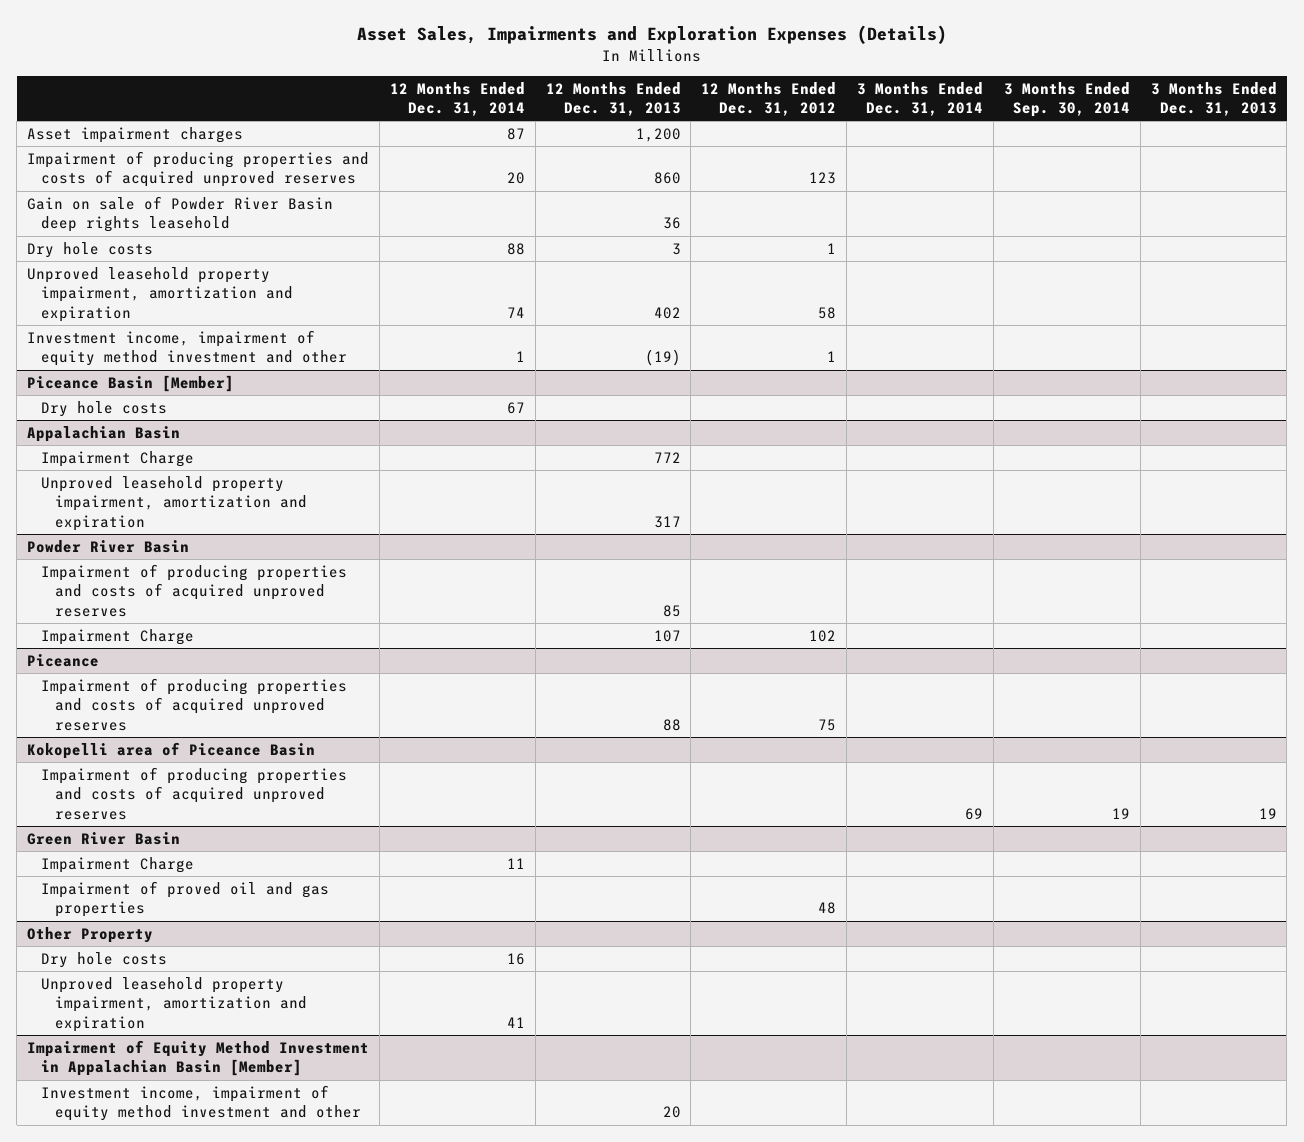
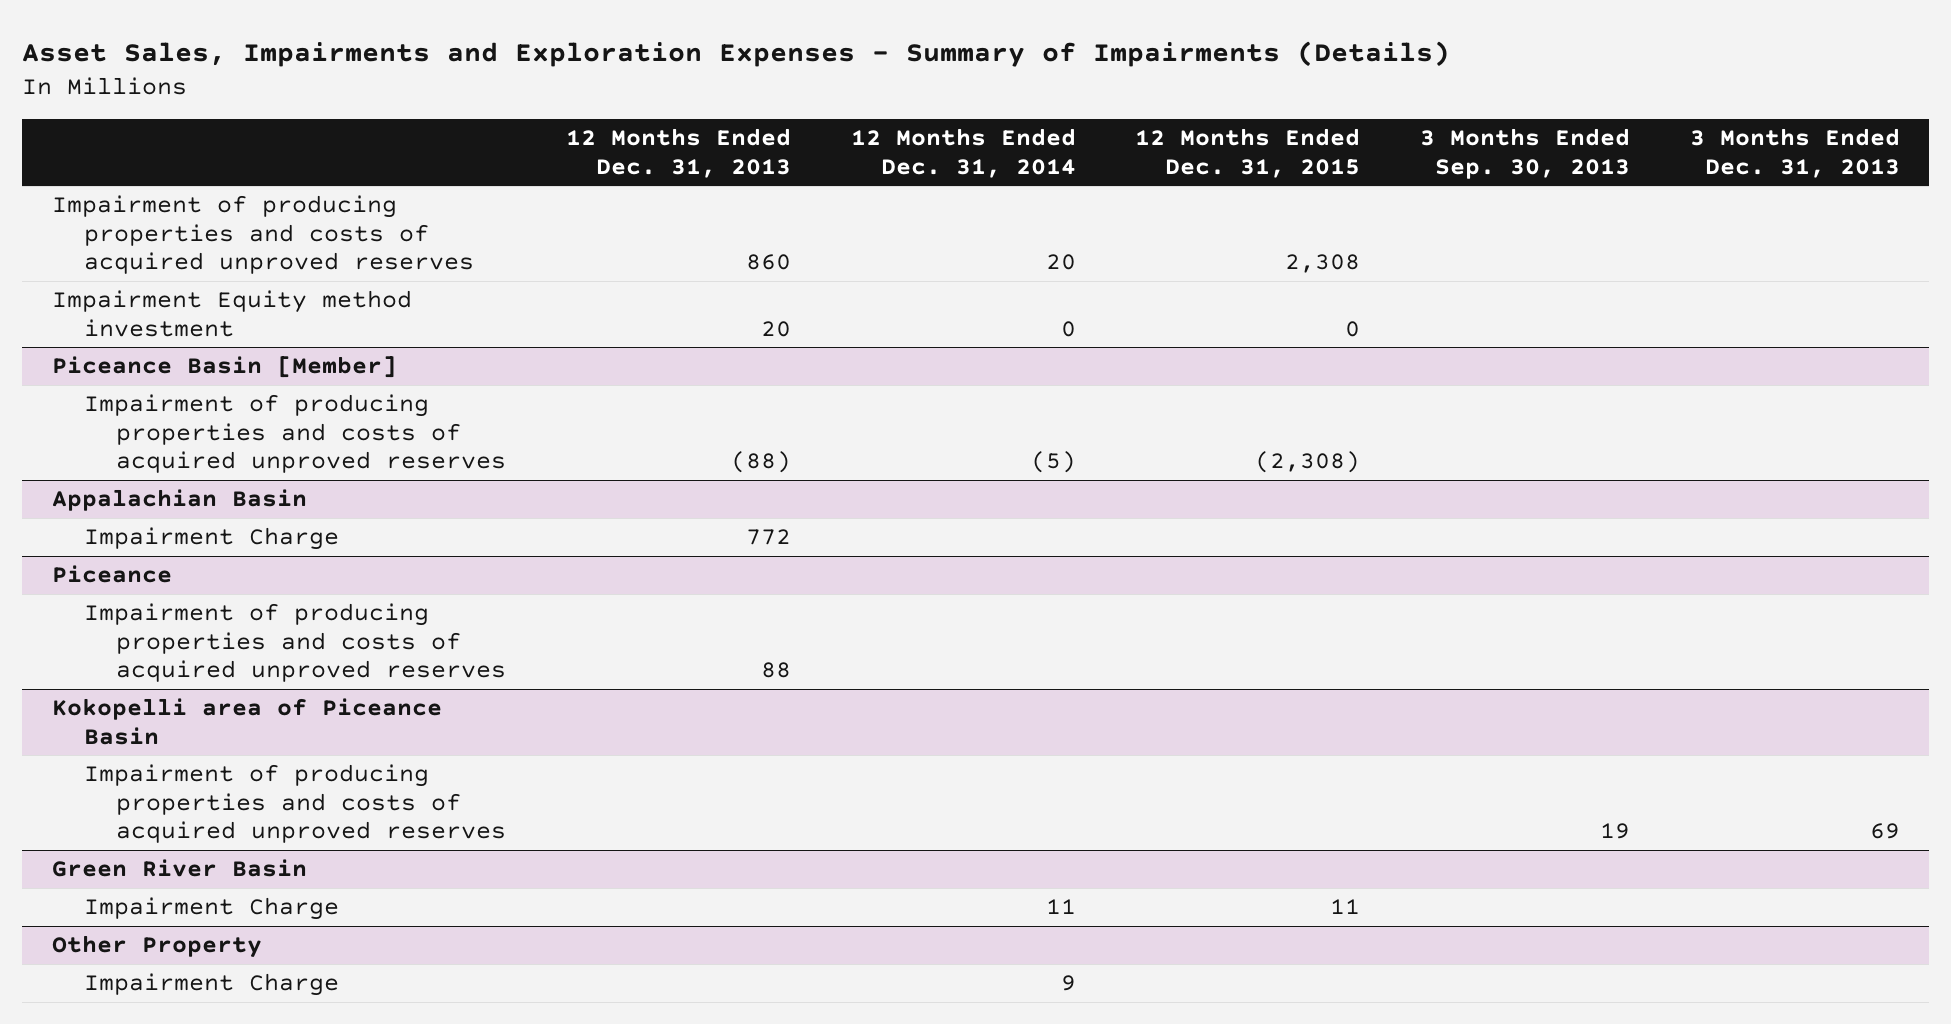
- Asset Sales, Impairments and Exploration Expenses (Details)
+ Asset Sales, Impairments and Exploration Expenses - Summary of Impairments (Details)
- | 12 Months Ended Dec. 31, 2014 | 12 Months Ended Dec. 31, 2013 | 12 Months Ended Dec. 31, 2012 | 3 Months Ended Dec. 31, 2014 | 3 Months Ended Sep. 30, 2014 | 3 Months Ended Dec. 31, 2013
+ | 12 Months Ended Dec. 31, 2013 | 12 Months Ended Dec. 31, 2014 | 12 Months Ended Dec. 31, 2015 | 3 Months Ended Sep. 30, 2013 | 3 Months Ended Dec. 31, 2013
- Asset impairment charges | 87 | 1,200 | | | |
- Gain on sale of Powder River Basin deep rights leasehold | | 36 | | | |
- Dry hole costs | 88 | 3 | 1 | | |
- Unproved leasehold property impairment, amortization and expiration | 74 | 402 | 58 | | |
- Investment income, impairment of equity method investment and other | 1 | (19) | 1 | | |
+ Impairment Equity method investment | 20 | 0 | 0 | |
@ Piceance Basin [Member]
- Dry hole costs | 67 | | | | |
+ Impairment of producing properties and costs of acquired unproved reserves | (88) | (5) | (2,308) | |
@ Appalachian Basin
- Unproved leasehold property impairment, amortization and expiration | | 317 | | | |
- Powder River Basin
- Impairment of producing properties and costs of acquired unproved reserves | | 85 | | | |
- Impairment Charge | | 107 | 102 | | |
@ Kokopelli area of Piceance Basin
- Impairment of producing properties and costs of acquired unproved reserves | | | | 69 | 19 | 19
+ Impairment of producing properties and costs of acquired unproved reserves | | | | 19 | 69
@ Green River Basin
- Impairment of proved oil and gas properties | | | 48 | | |
@ Other Property
- Dry hole costs | 16 | | | | |
- Unproved leasehold property impairment, amortization and expiration | 41 | | | | |
- Impairment of Equity Method Investment in Appalachian Basin [Member]
- Investment income, impairment of equity method investment and other | | 20 | | | |
@ Other Property
+ Impairment Charge | | 9 | | |

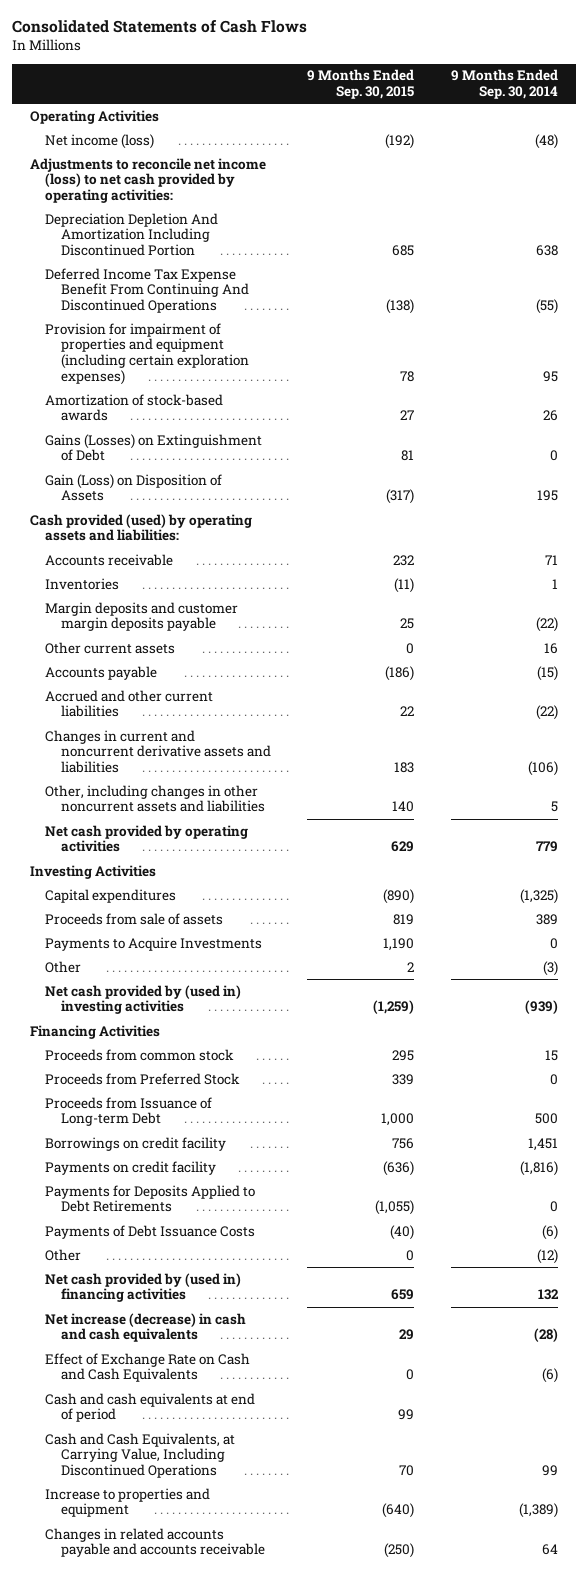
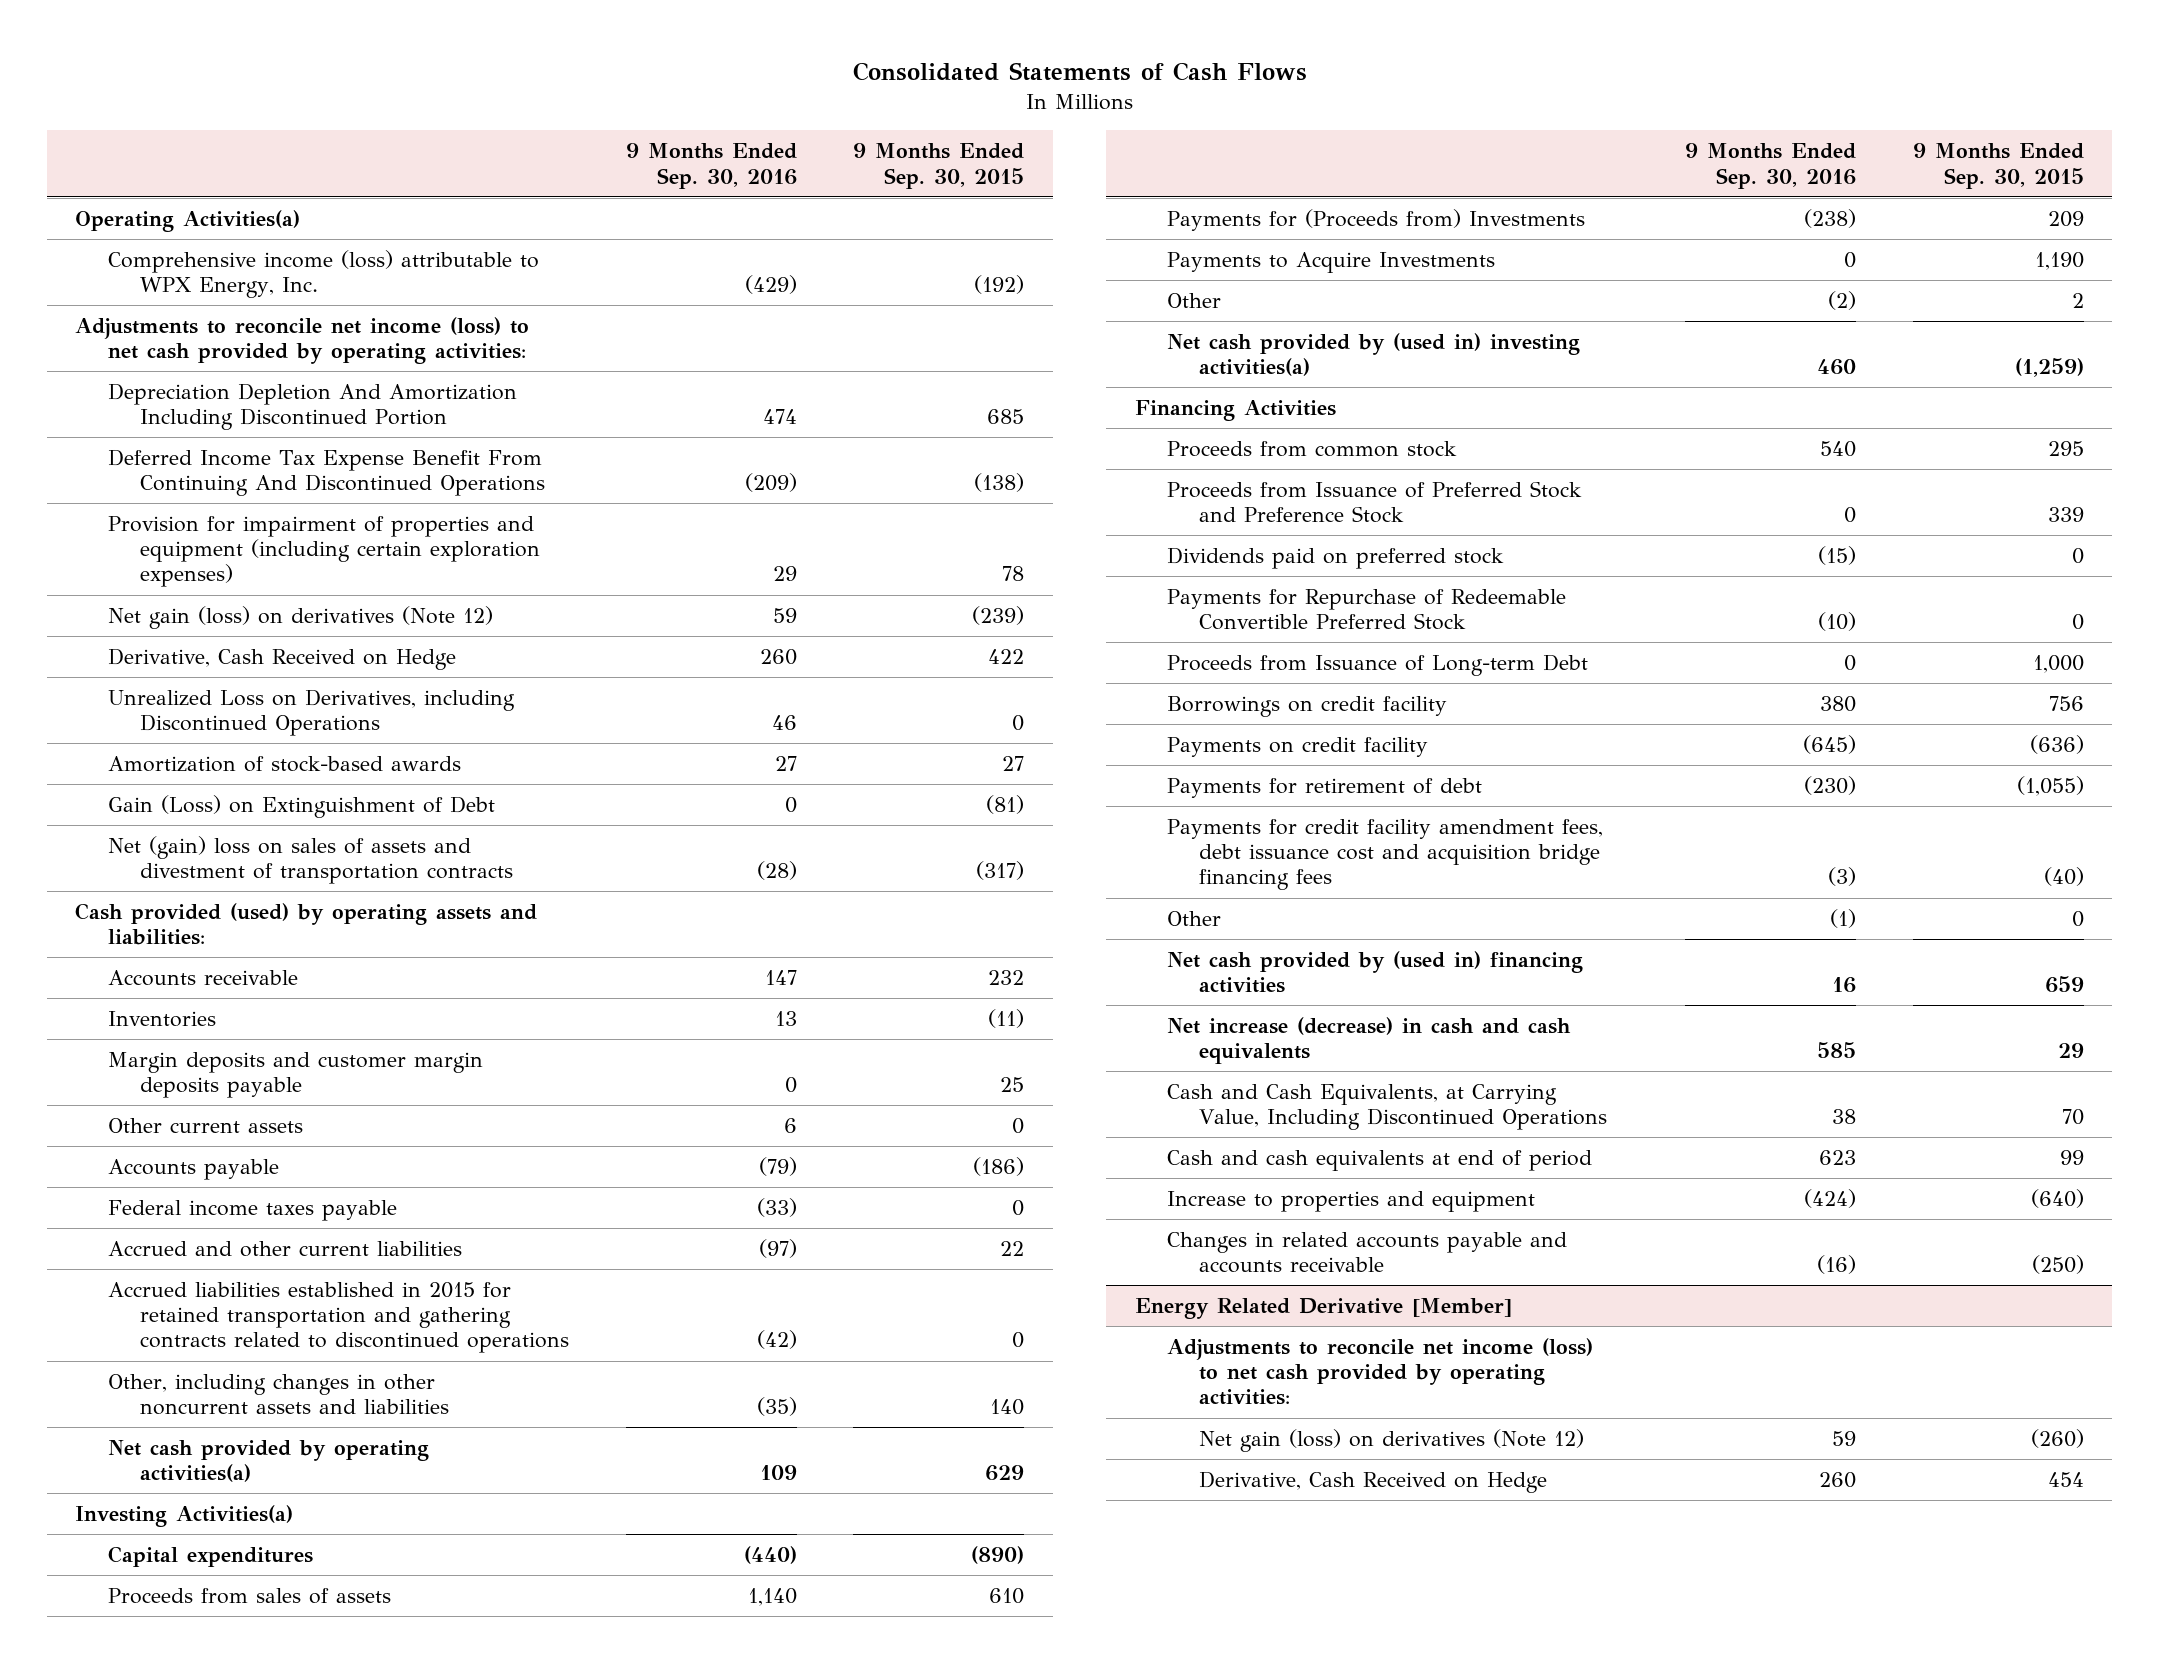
- | 9 Months Ended Sep. 30, 2015 | 9 Months Ended Sep. 30, 2014
+ | 9 Months Ended Sep. 30, 2016 | 9 Months Ended Sep. 30, 2015
- Operating Activities
- Net income (loss) | (192) | (48)
+ Operating Activities(a)
+ Comprehensive income (loss) attributable to WPX Energy, Inc. | (429) | (192)
+ Net gain (loss) on derivatives (Note 12) | 59 | (239)
+ Derivative, Cash Received on Hedge | 260 | 422
+ Unrealized Loss on Derivatives, including Discontinued Operations | 46 | 0
- Gains (Losses) on Extinguishment of Debt | 81 | 0
- Gain (Loss) on Disposition of Assets | (317) | 195
+ Gain (Loss) on Extinguishment of Debt | 0 | (81)
+ Net (gain) loss on sales of assets and divestment of transportation contracts | (28) | (317)
+ Federal income taxes payable | (33) | 0
- Changes in current and noncurrent derivative assets and liabilities | 183 | (106)
+ Accrued liabilities established in 2015 for retained transportation and gathering contracts related to discontinued operations | (42) | 0
- Net cash provided by operating activities | 629 | 779
- Investing Activities
+ Net cash provided by operating activities(a) | 109 | 629
+ Investing Activities(a)
- Proceeds from sale of assets | 819 | 389
+ Proceeds from sales of assets | 1,140 | 610
+ Payments for (Proceeds from) Investments | (238) | 209
- Net cash provided by (used in) investing activities | (1,259) | (939)
+ Net cash provided by (used in) investing activities(a) | 460 | (1,259)
- Proceeds from Preferred Stock | 339 | 0
+ Proceeds from Issuance of Preferred Stock and Preference Stock | 0 | 339
+ Dividends paid on preferred stock | (15) | 0
+ Payments for Repurchase of Redeemable Convertible Preferred Stock | (10) | 0
- Payments for Deposits Applied to Debt Retirements | (1,055) | 0
- Payments of Debt Issuance Costs | (40) | (6)
+ Payments for retirement of debt | (230) | (1,055)
+ Payments for credit facility amendment fees, debt issuance cost and acquisition bridge financing fees | (3) | (40)
- Effect of Exchange Rate on Cash and Cash Equivalents | 0 | (6)
moved down: Cash and cash equivalents at end of period | 623 | 99
+ Energy Related Derivative [Member]
+ Adjustments to reconcile net income (loss) to net cash provided by operating activities:
+ Net gain (loss) on derivatives (Note 12) | 59 | (260)
+ Derivative, Cash Received on Hedge | 260 | 454

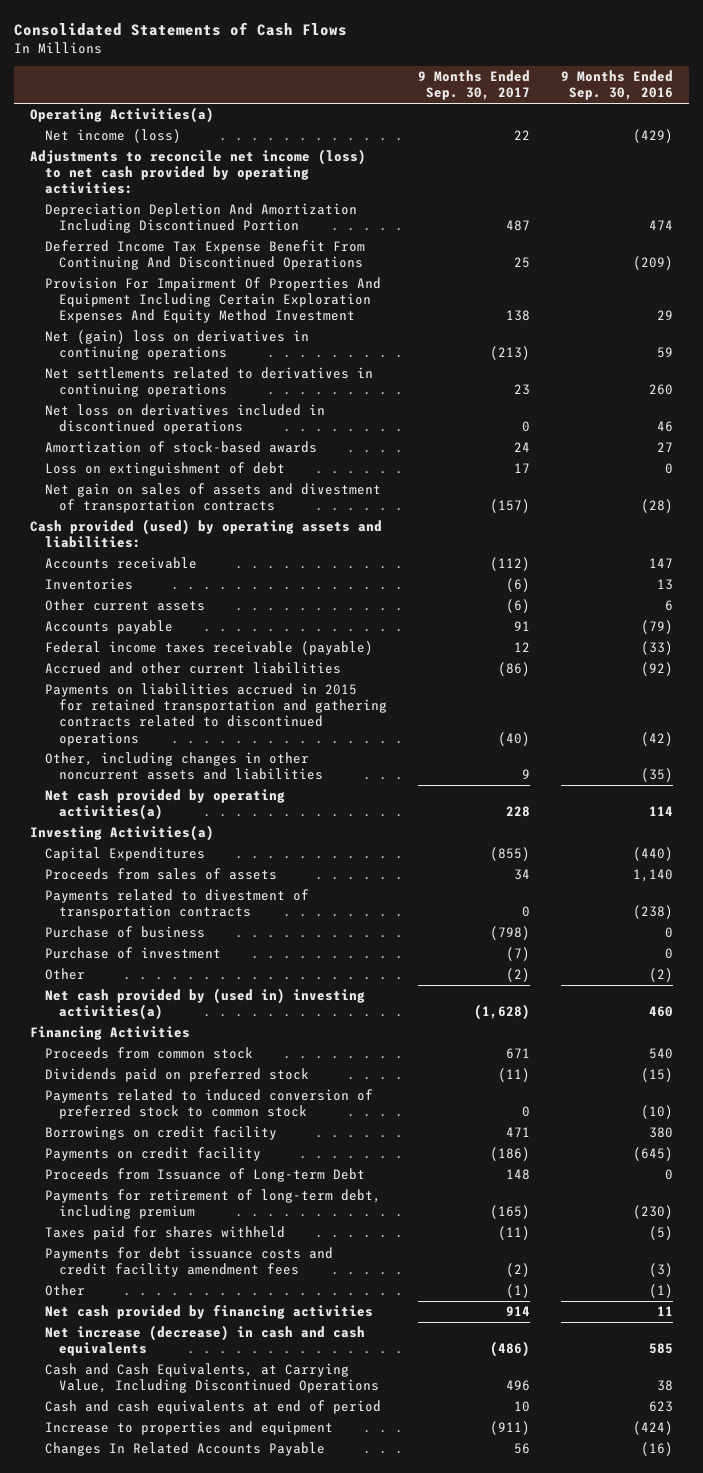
- | 9 Months Ended Sep. 30, 2016 | 9 Months Ended Sep. 30, 2015
+ | 9 Months Ended Sep. 30, 2017 | 9 Months Ended Sep. 30, 2016
- Comprehensive income (loss) attributable to WPX Energy, Inc. | (429) | (192)
+ Net income (loss) | 22 | (429)
- Provision for impairment of properties and equipment (including certain exploration expenses) | 29 | 78
- Net gain (loss) on derivatives (Note 12) | 59 | (239)
- Derivative, Cash Received on Hedge | 260 | 422
- Unrealized Loss on Derivatives, including Discontinued Operations | 46 | 0
+ Provision For Impairment Of Properties And Equipment Including Certain Exploration Expenses And Equity Method Investment | 138 | 29
+ Net (gain) loss on derivatives in continuing operations | (213) | 59
+ Net settlements related to derivatives in continuing operations | 23 | 260
+ Net loss on derivatives included in discontinued operations | 0 | 46
- Gain (Loss) on Extinguishment of Debt | 0 | (81)
- Net (gain) loss on sales of assets and divestment of transportation contracts | (28) | (317)
+ Loss on extinguishment of debt | 17 | 0
+ Net gain on sales of assets and divestment of transportation contracts | (157) | (28)
- Margin deposits and customer margin deposits payable | 0 | 25
- Federal income taxes payable | (33) | 0
- Accrued and other current liabilities | (97) | 22
- Accrued liabilities established in 2015 for retained transportation and gathering contracts related to discontinued operations | (42) | 0
+ Federal income taxes receivable (payable) | 12 | (33)
+ Accrued and other current liabilities | (86) | (92)
+ Payments on liabilities accrued in 2015 for retained transportation and gathering contracts related to discontinued operations | (40) | (42)
- Net cash provided by operating activities(a) | 109 | 629
+ Net cash provided by operating activities(a) | 228 | 114
- Capital expenditures | (440) | (890)
+ Capital Expenditures | (855) | (440)
- Payments for (Proceeds from) Investments | (238) | 209
- Payments to Acquire Investments | 0 | 1,190
+ Payments related to divestment of transportation contracts | 0 | (238)
+ Purchase of business | (798) | 0
+ Purchase of investment | (7) | 0
- Proceeds from Issuance of Preferred Stock and Preference Stock | 0 | 339
- Payments for Repurchase of Redeemable Convertible Preferred Stock | (10) | 0
+ Payments related to induced conversion of preferred stock to common stock | 0 | (10)
- Payments for retirement of debt | (230) | (1,055)
- Payments for credit facility amendment fees, debt issuance cost and acquisition bridge financing fees | (3) | (40)
moved down: Proceeds from Issuance of Long-term Debt | 148 | 0
+ Payments for retirement of long-term debt, including premium | (165) | (230)
+ Taxes paid for shares withheld | (11) | (5)
+ Payments for debt issuance costs and credit facility amendment fees | (2) | (3)
- Net cash provided by (used in) financing activities | 16 | 659
+ Net cash provided by financing activities | 914 | 11
- Changes in related accounts payable and accounts receivable | (16) | (250)
- Energy Related Derivative [Member]
- Adjustments to reconcile net income (loss) to net cash provided by operating activities:
- Net gain (loss) on derivatives (Note 12) | 59 | (260)
- Derivative, Cash Received on Hedge | 260 | 454
+ Changes In Related Accounts Payable | 56 | (16)

